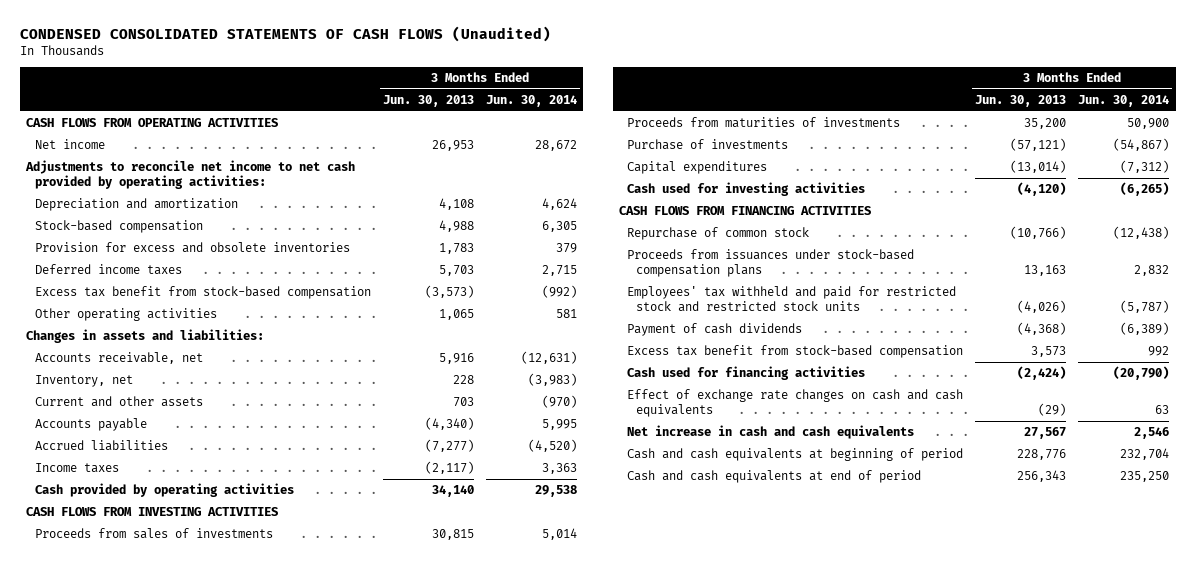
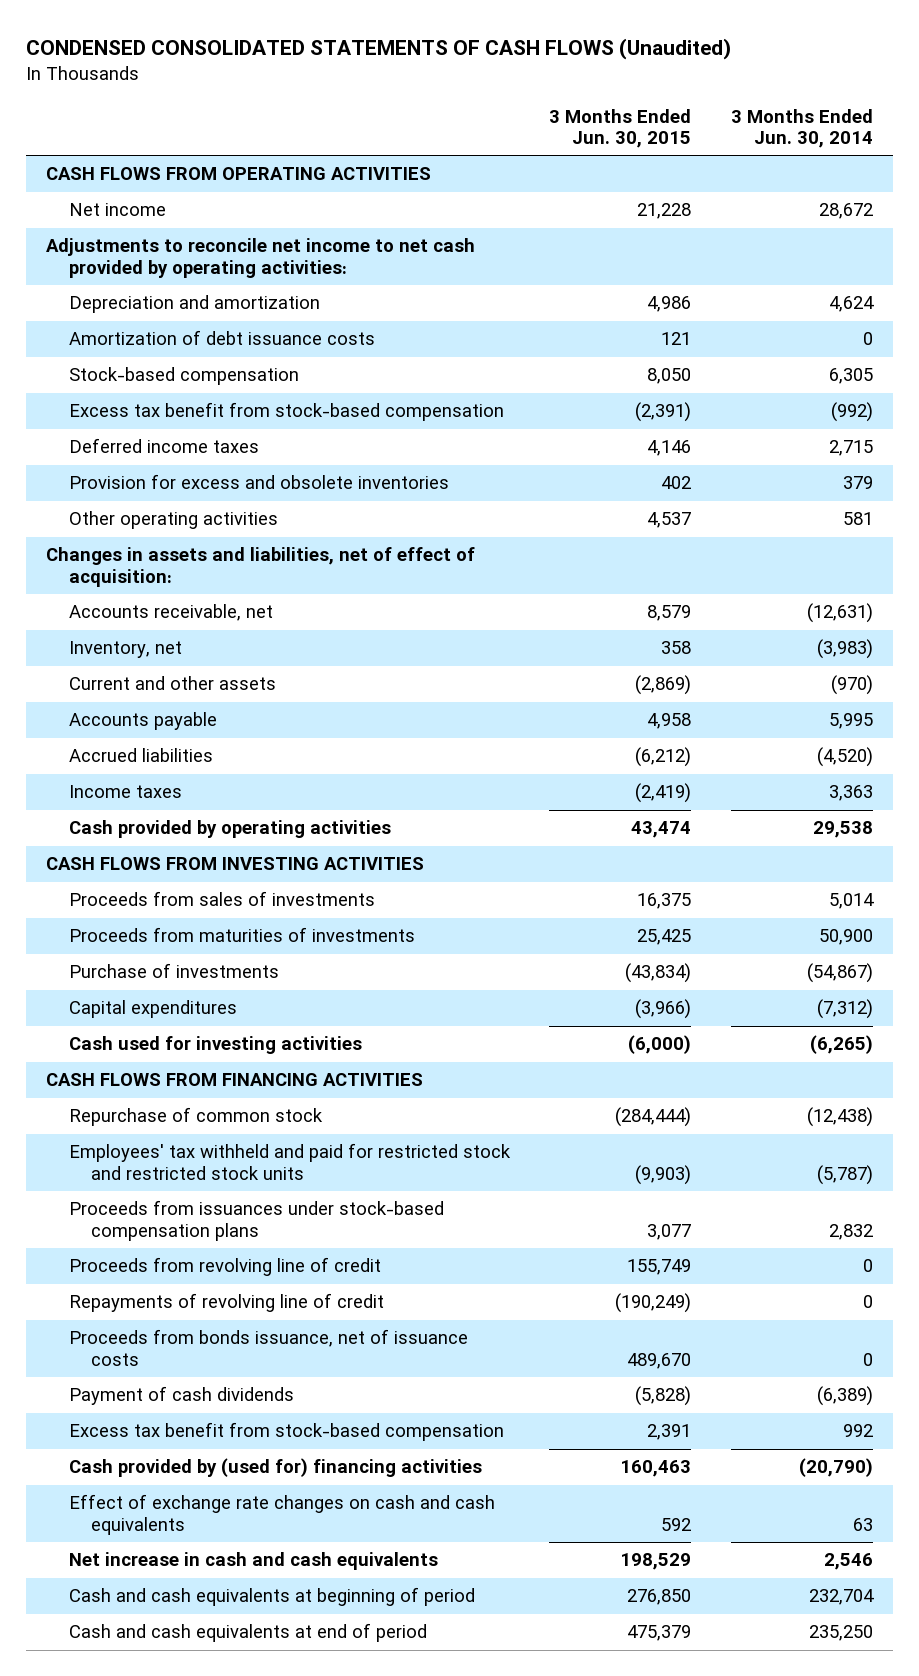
- | 3 Months Ended Jun. 30, 2013 | 3 Months Ended Jun. 30, 2014
+ | 3 Months Ended Jun. 30, 2015 | 3 Months Ended Jun. 30, 2014
+ Amortization of debt issuance costs | 121 | 0
moved down: Deferred income taxes | 4,146 | 2,715
moved down: Provision for excess and obsolete inventories | 402 | 379
- Changes in assets and liabilities:
+ Changes in assets and liabilities, net of effect of acquisition:
moved down: Proceeds from issuances under stock-based compensation plans | 3,077 | 2,832
+ Proceeds from revolving line of credit | 155,749 | 0
+ Repayments of revolving line of credit | (190,249) | 0
+ Proceeds from bonds issuance, net of issuance costs | 489,670 | 0
- Cash used for financing activities | (2,424) | (20,790)
+ Cash provided by (used for) financing activities | 160,463 | (20,790)

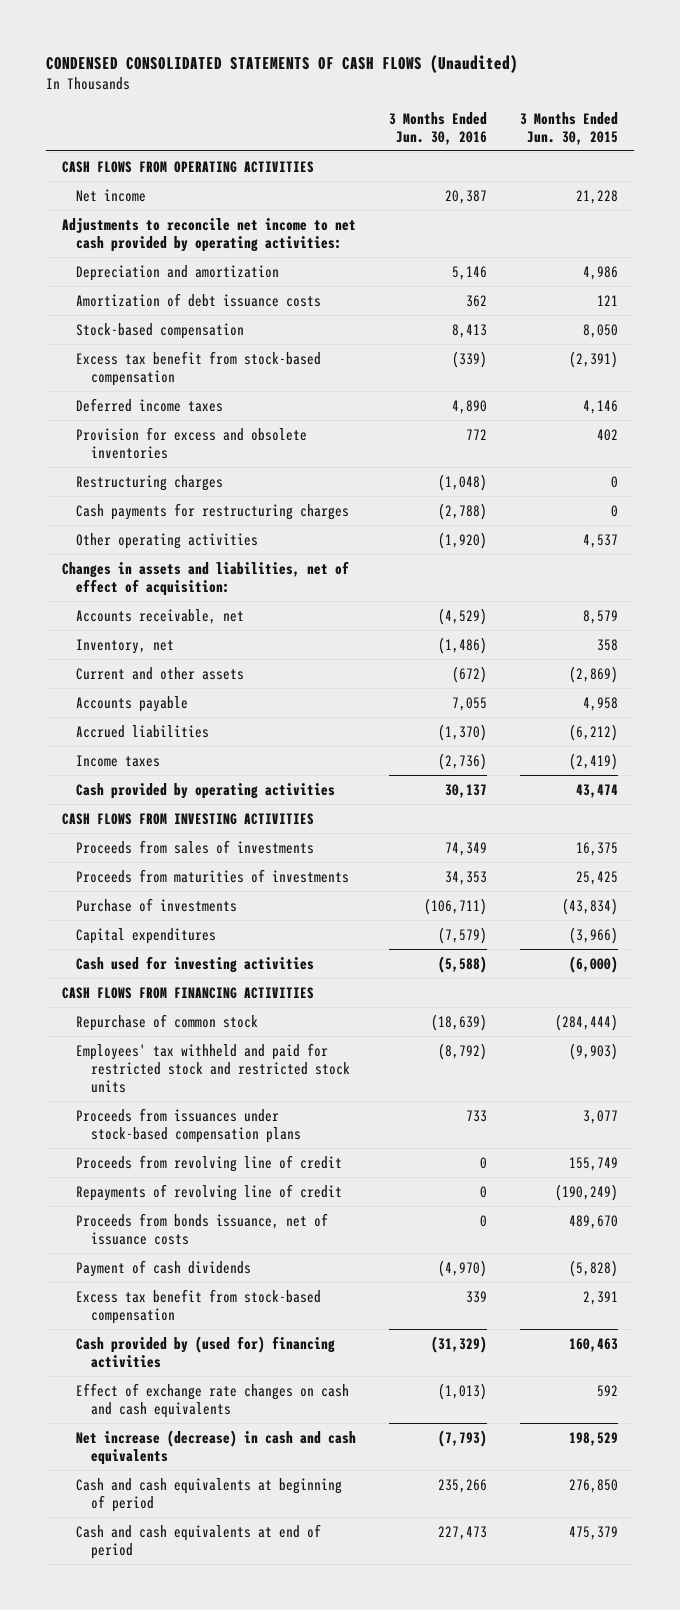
- | 3 Months Ended Jun. 30, 2015 | 3 Months Ended Jun. 30, 2014
+ | 3 Months Ended Jun. 30, 2016 | 3 Months Ended Jun. 30, 2015
+ Restructuring charges | (1,048) | 0
+ Cash payments for restructuring charges | (2,788) | 0
- Net increase in cash and cash equivalents | 198,529 | 2,546
+ Net increase (decrease) in cash and cash equivalents | (7,793) | 198,529

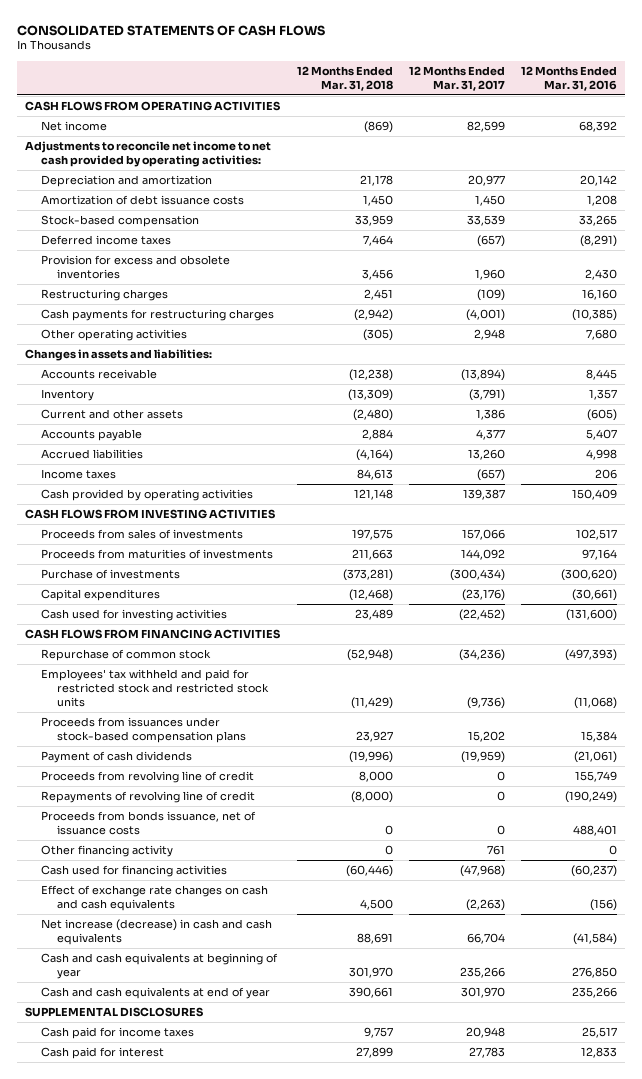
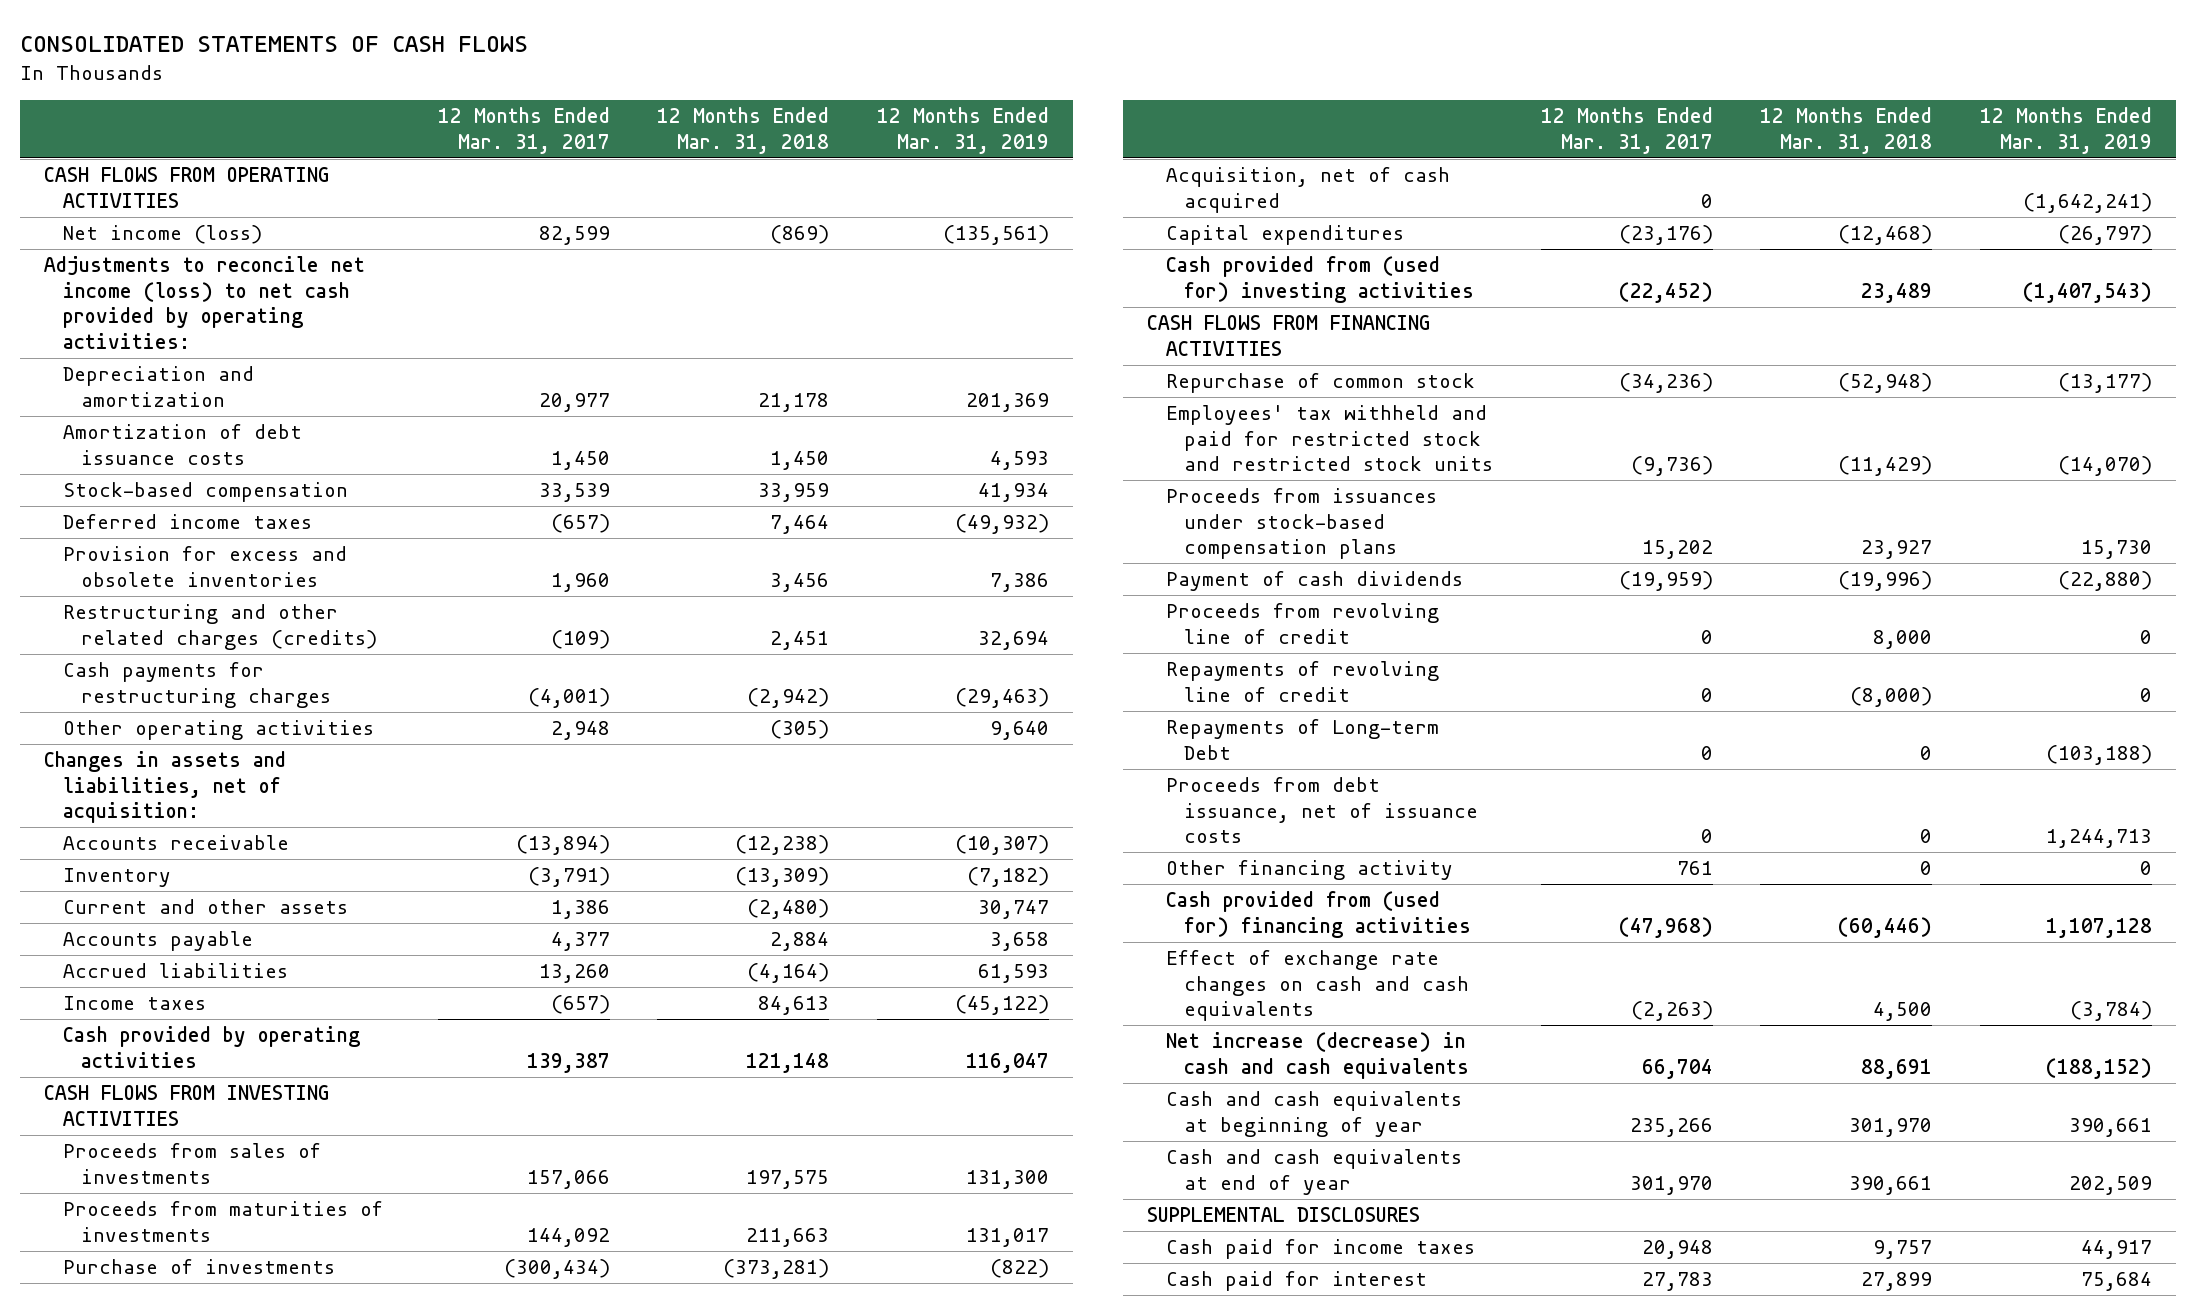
- | 12 Months Ended Mar. 31, 2018 | 12 Months Ended Mar. 31, 2017 | 12 Months Ended Mar. 31, 2016
+ | 12 Months Ended Mar. 31, 2017 | 12 Months Ended Mar. 31, 2018 | 12 Months Ended Mar. 31, 2019
- Net income | (869) | 82,599 | 68,392
- Adjustments to reconcile net income to net cash provided by operating activities:
+ Net income (loss) | 82,599 | (869) | (135,561)
+ Adjustments to reconcile net income (loss) to net cash provided by operating activities:
- Restructuring charges | 2,451 | (109) | 16,160
+ Restructuring and other related charges (credits) | (109) | 2,451 | 32,694
- Changes in assets and liabilities:
+ Changes in assets and liabilities, net of acquisition:
+ Acquisition, net of cash acquired | 0 | | (1,642,241)
- Cash used for investing activities | 23,489 | (22,452) | (131,600)
+ Cash provided from (used for) investing activities | (22,452) | 23,489 | (1,407,543)
- Proceeds from bonds issuance, net of issuance costs | 0 | 0 | 488,401
+ Repayments of Long-term Debt | 0 | 0 | (103,188)
+ Proceeds from debt issuance, net of issuance costs | 0 | 0 | 1,244,713
- Cash used for financing activities | (60,446) | (47,968) | (60,237)
+ Cash provided from (used for) financing activities | (47,968) | (60,446) | 1,107,128

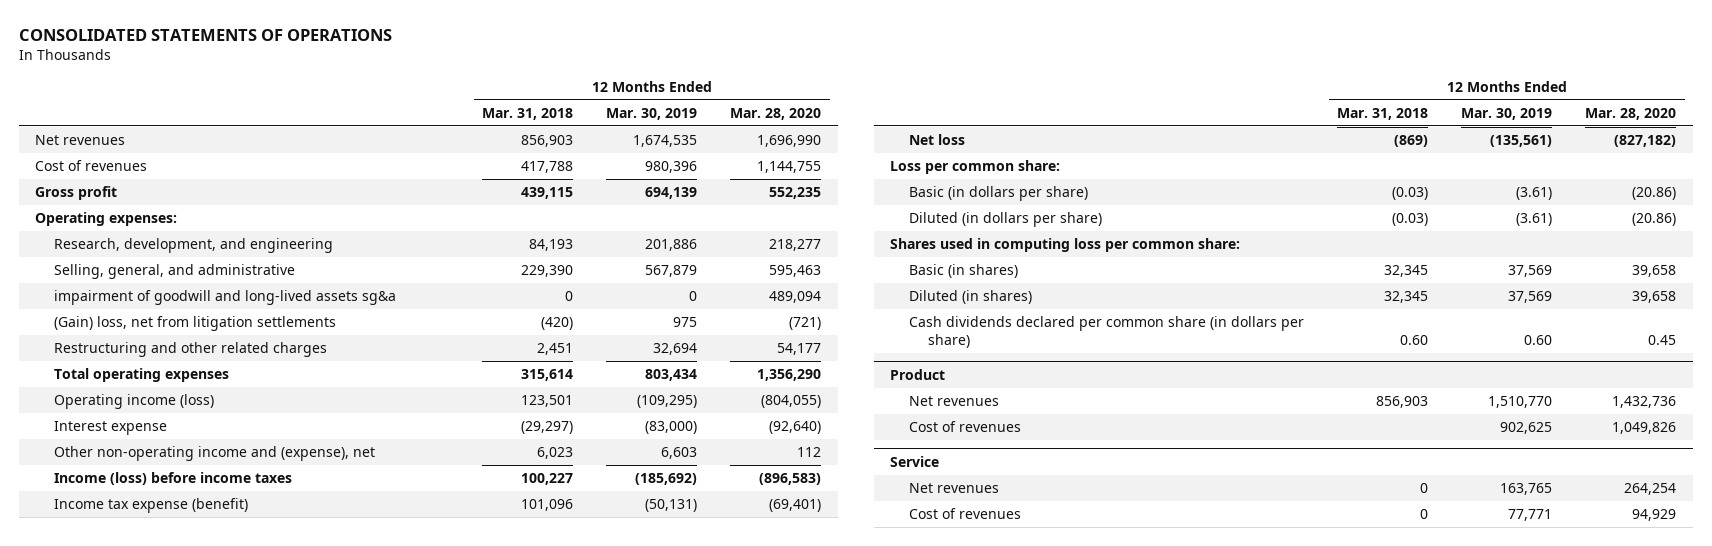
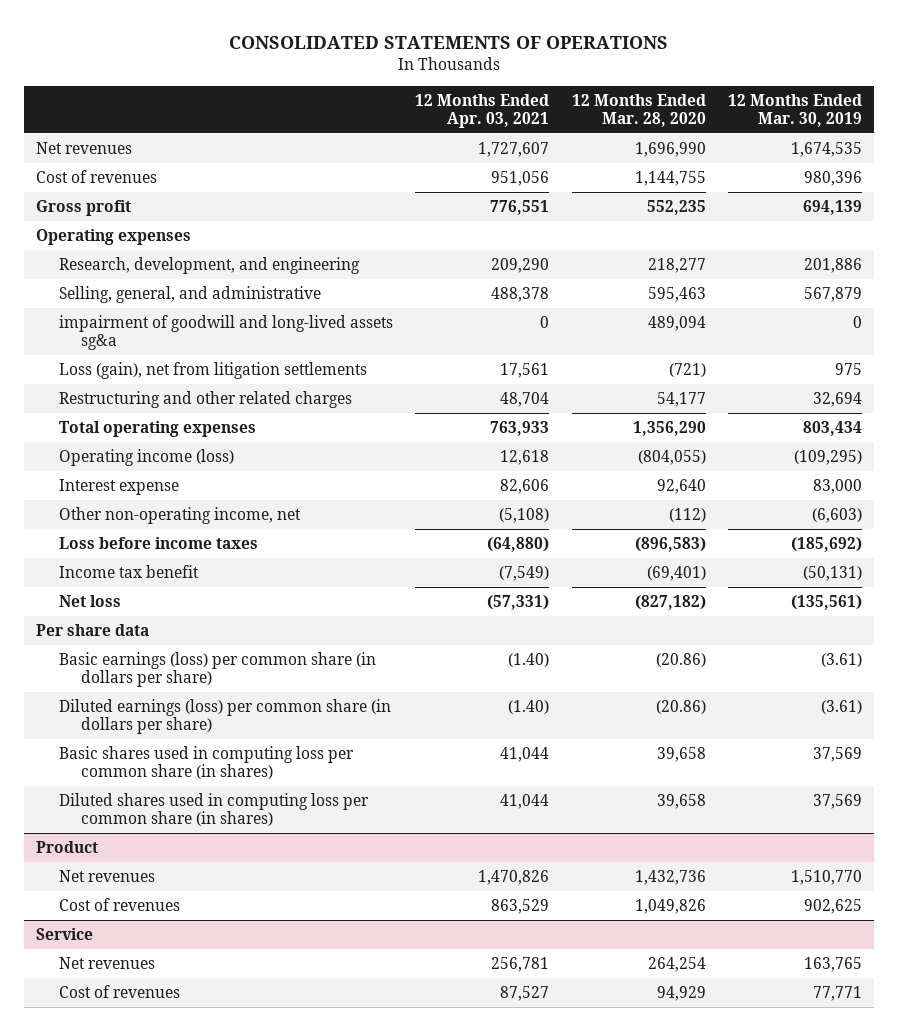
- | 12 Months Ended Mar. 31, 2018 | 12 Months Ended Mar. 30, 2019 | 12 Months Ended Mar. 28, 2020
+ | 12 Months Ended Apr. 03, 2021 | 12 Months Ended Mar. 28, 2020 | 12 Months Ended Mar. 30, 2019
- Operating expenses:
+ Operating expenses
- (Gain) loss, net from litigation settlements | (420) | 975 | (721)
+ Loss (gain), net from litigation settlements | 17,561 | (721) | 975
- Interest expense | (29,297) | (83,000) | (92,640)
- Other non-operating income and (expense), net | 6,023 | 6,603 | 112
- Income (loss) before income taxes | 100,227 | (185,692) | (896,583)
- Income tax expense (benefit) | 101,096 | (50,131) | (69,401)
+ Interest expense | 82,606 | 92,640 | 83,000
+ Other non-operating income, net | (5,108) | (112) | (6,603)
+ Loss before income taxes | (64,880) | (896,583) | (185,692)
+ Income tax benefit | (7,549) | (69,401) | (50,131)
- Loss per common share:
- Basic (in dollars per share) | (0.03) | (3.61) | (20.86)
- Diluted (in dollars per share) | (0.03) | (3.61) | (20.86)
- Shares used in computing loss per common share:
- Basic (in shares) | 32,345 | 37,569 | 39,658
- Diluted (in shares) | 32,345 | 37,569 | 39,658
- Cash dividends declared per common share (in dollars per share) | 0.60 | 0.60 | 0.45
+ Per share data
+ Basic earnings (loss) per common share (in dollars per share) | (1.40) | (20.86) | (3.61)
+ Diluted earnings (loss) per common share (in dollars per share) | (1.40) | (20.86) | (3.61)
+ Basic shares used in computing loss per common share (in shares) | 41,044 | 39,658 | 37,569
+ Diluted shares used in computing loss per common share (in shares) | 41,044 | 39,658 | 37,569

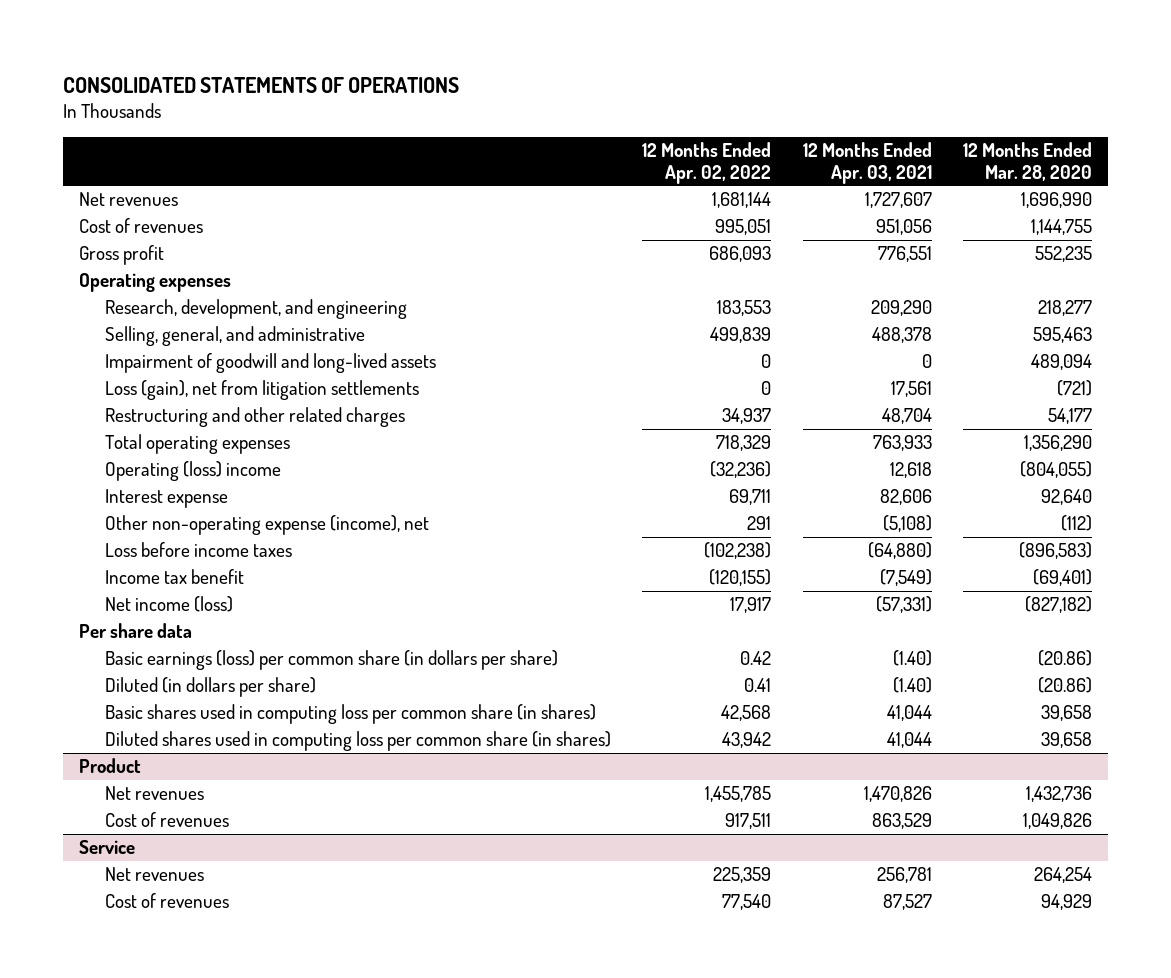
- | 12 Months Ended Apr. 03, 2021 | 12 Months Ended Mar. 28, 2020 | 12 Months Ended Mar. 30, 2019
+ | 12 Months Ended Apr. 02, 2022 | 12 Months Ended Apr. 03, 2021 | 12 Months Ended Mar. 28, 2020
- impairment of goodwill and long-lived assets sg&a | 0 | 489,094 | 0
+ Impairment of goodwill and long-lived assets | 0 | 0 | 489,094
- Operating income (loss) | 12,618 | (804,055) | (109,295)
+ Operating (loss) income | (32,236) | 12,618 | (804,055)
- Other non-operating income, net | (5,108) | (112) | (6,603)
+ Other non-operating expense (income), net | 291 | (5,108) | (112)
- Net loss | (57,331) | (827,182) | (135,561)
+ Net income (loss) | 17,917 | (57,331) | (827,182)
- Diluted earnings (loss) per common share (in dollars per share) | (1.40) | (20.86) | (3.61)
+ Diluted (in dollars per share) | 0.41 | (1.40) | (20.86)

